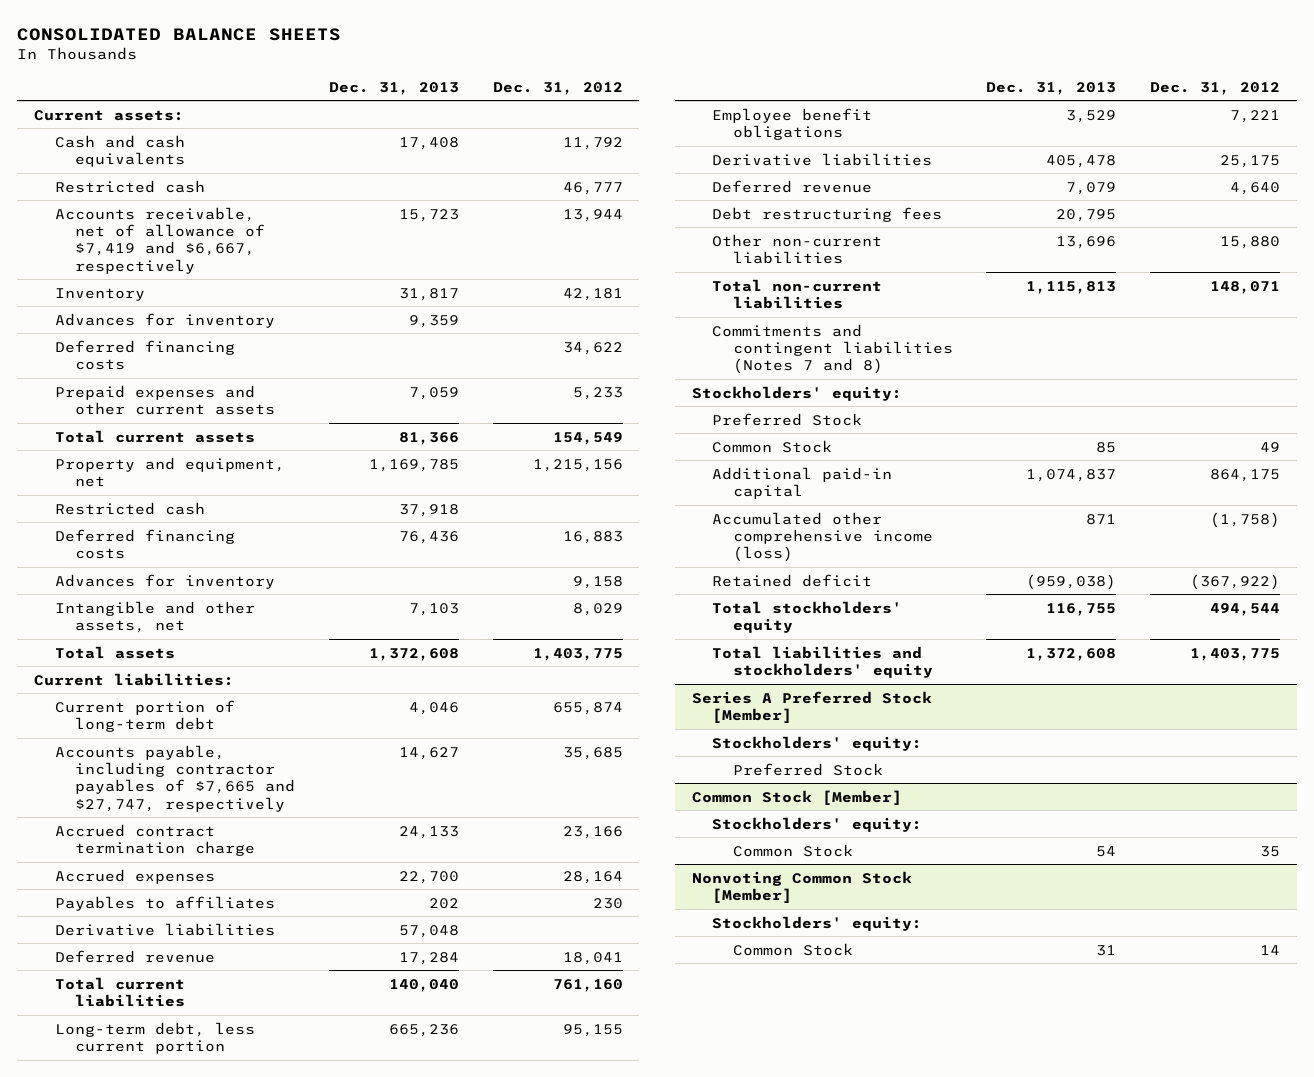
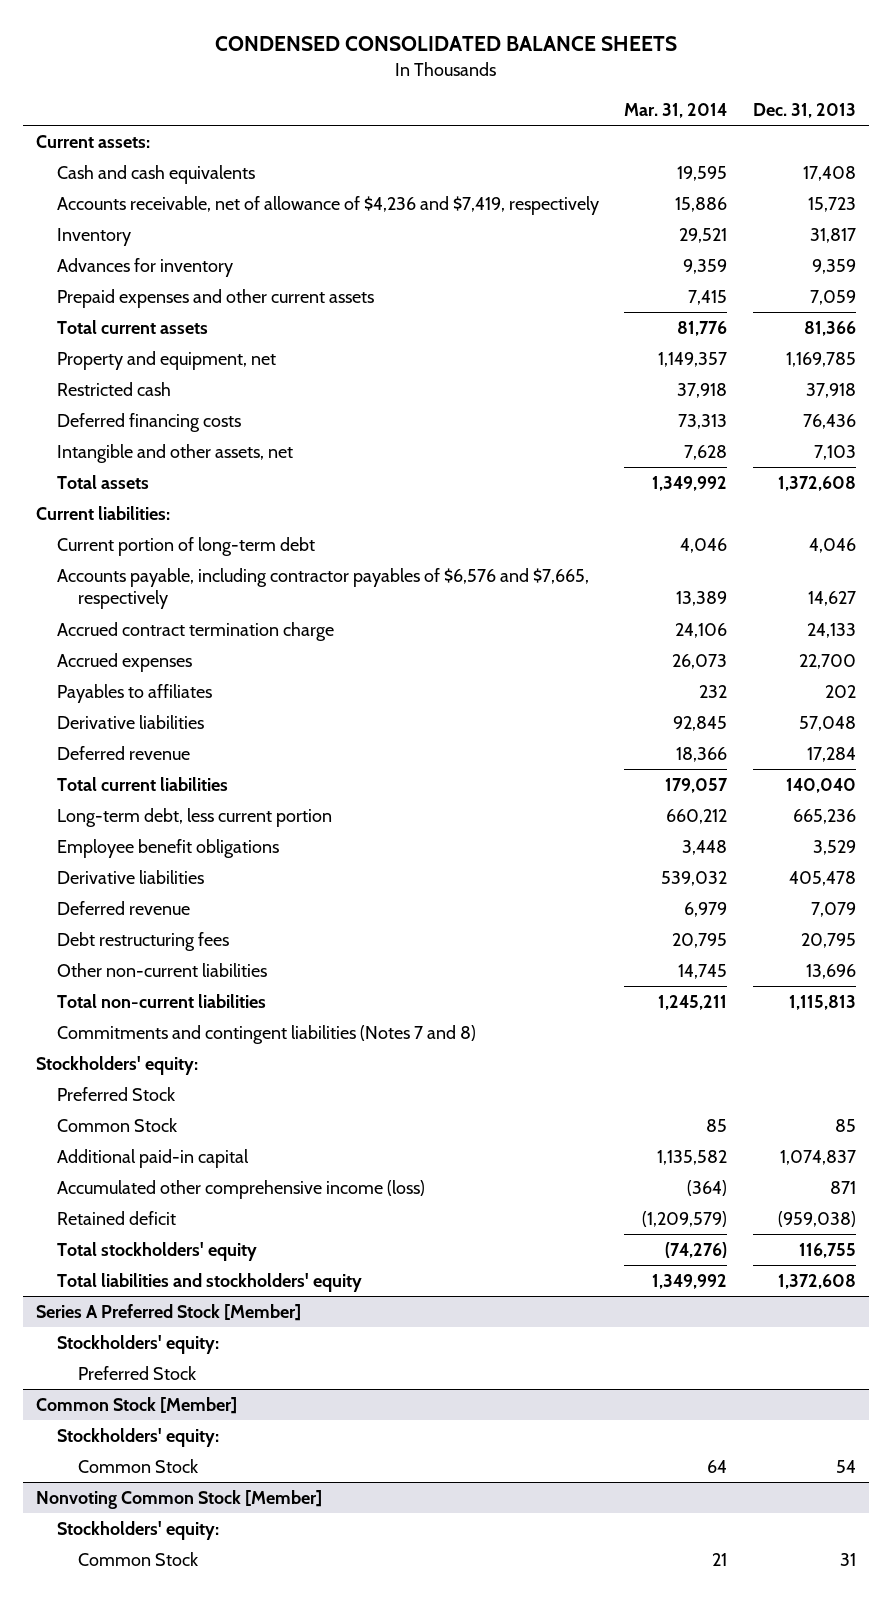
- CONSOLIDATED BALANCE SHEETS
+ CONDENSED CONSOLIDATED BALANCE SHEETS
- | Dec. 31, 2013 | Dec. 31, 2012
+ | Mar. 31, 2014 | Dec. 31, 2013
- Restricted cash | | 46,777
- Accounts receivable, net of allowance of $7,419 and $6,667, respectively | 15,723 | 13,944
+ Accounts receivable, net of allowance of $4,236 and $7,419, respectively | 15,886 | 15,723
- Deferred financing costs | | 34,622
- Advances for inventory | | 9,158
- Accounts payable, including contractor payables of $7,665 and $27,747, respectively | 14,627 | 35,685
+ Accounts payable, including contractor payables of $6,576 and $7,665, respectively | 13,389 | 14,627

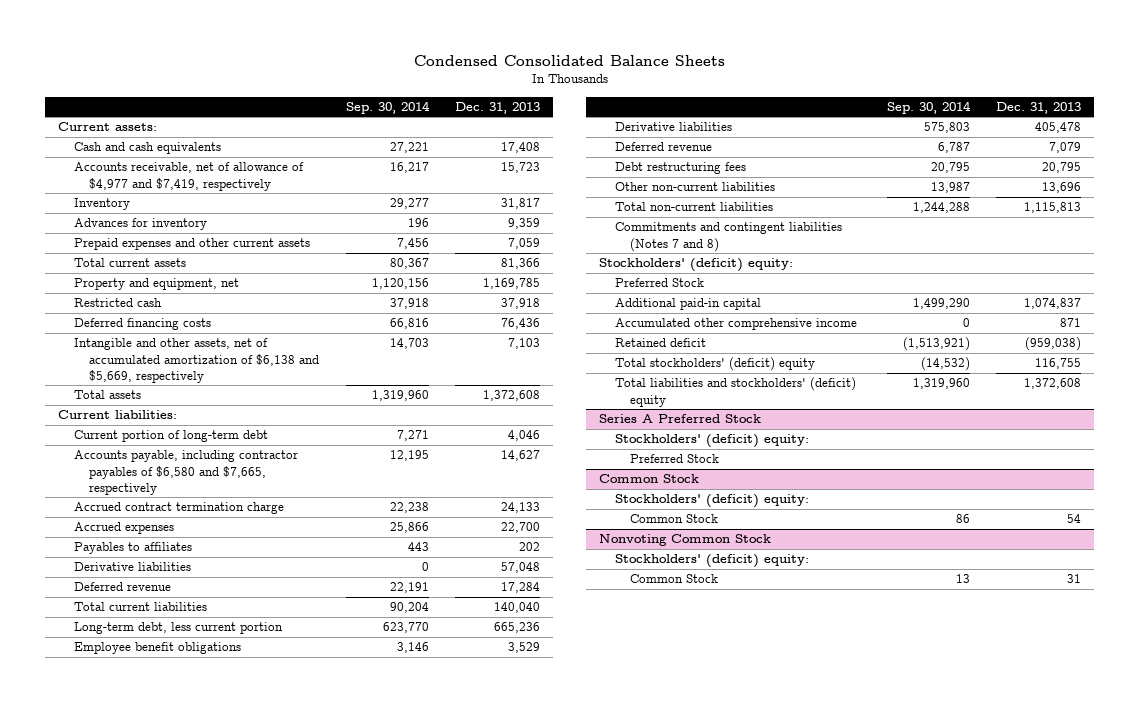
- CONDENSED CONSOLIDATED BALANCE SHEETS
+ Condensed Consolidated Balance Sheets
- | Mar. 31, 2014 | Dec. 31, 2013
+ | Sep. 30, 2014 | Dec. 31, 2013
- Accounts receivable, net of allowance of $4,236 and $7,419, respectively | 15,886 | 15,723
+ Accounts receivable, net of allowance of $4,977 and $7,419, respectively | 16,217 | 15,723
- Intangible and other assets, net | 7,628 | 7,103
+ Intangible and other assets, net of accumulated amortization of $6,138 and $5,669, respectively | 14,703 | 7,103
- Accounts payable, including contractor payables of $6,576 and $7,665, respectively | 13,389 | 14,627
+ Accounts payable, including contractor payables of $6,580 and $7,665, respectively | 12,195 | 14,627
- Stockholders' equity:
+ Stockholders' (deficit) equity:
- Common Stock | 85 | 85
- Accumulated other comprehensive income (loss) | (364) | 871
+ Accumulated other comprehensive income | 0 | 871
- Total stockholders' equity | (74,276) | 116,755
- Total liabilities and stockholders' equity | 1,349,992 | 1,372,608
- Series A Preferred Stock [Member]
- Stockholders' equity:
+ Total stockholders' (deficit) equity | (14,532) | 116,755
+ Total liabilities and stockholders' (deficit) equity | 1,319,960 | 1,372,608
+ Series A Preferred Stock
+ Stockholders' (deficit) equity:
- Common Stock [Member]
- Stockholders' equity:
+ Common Stock
+ Stockholders' (deficit) equity:
- Nonvoting Common Stock [Member]
- Stockholders' equity:
+ Nonvoting Common Stock
+ Stockholders' (deficit) equity:

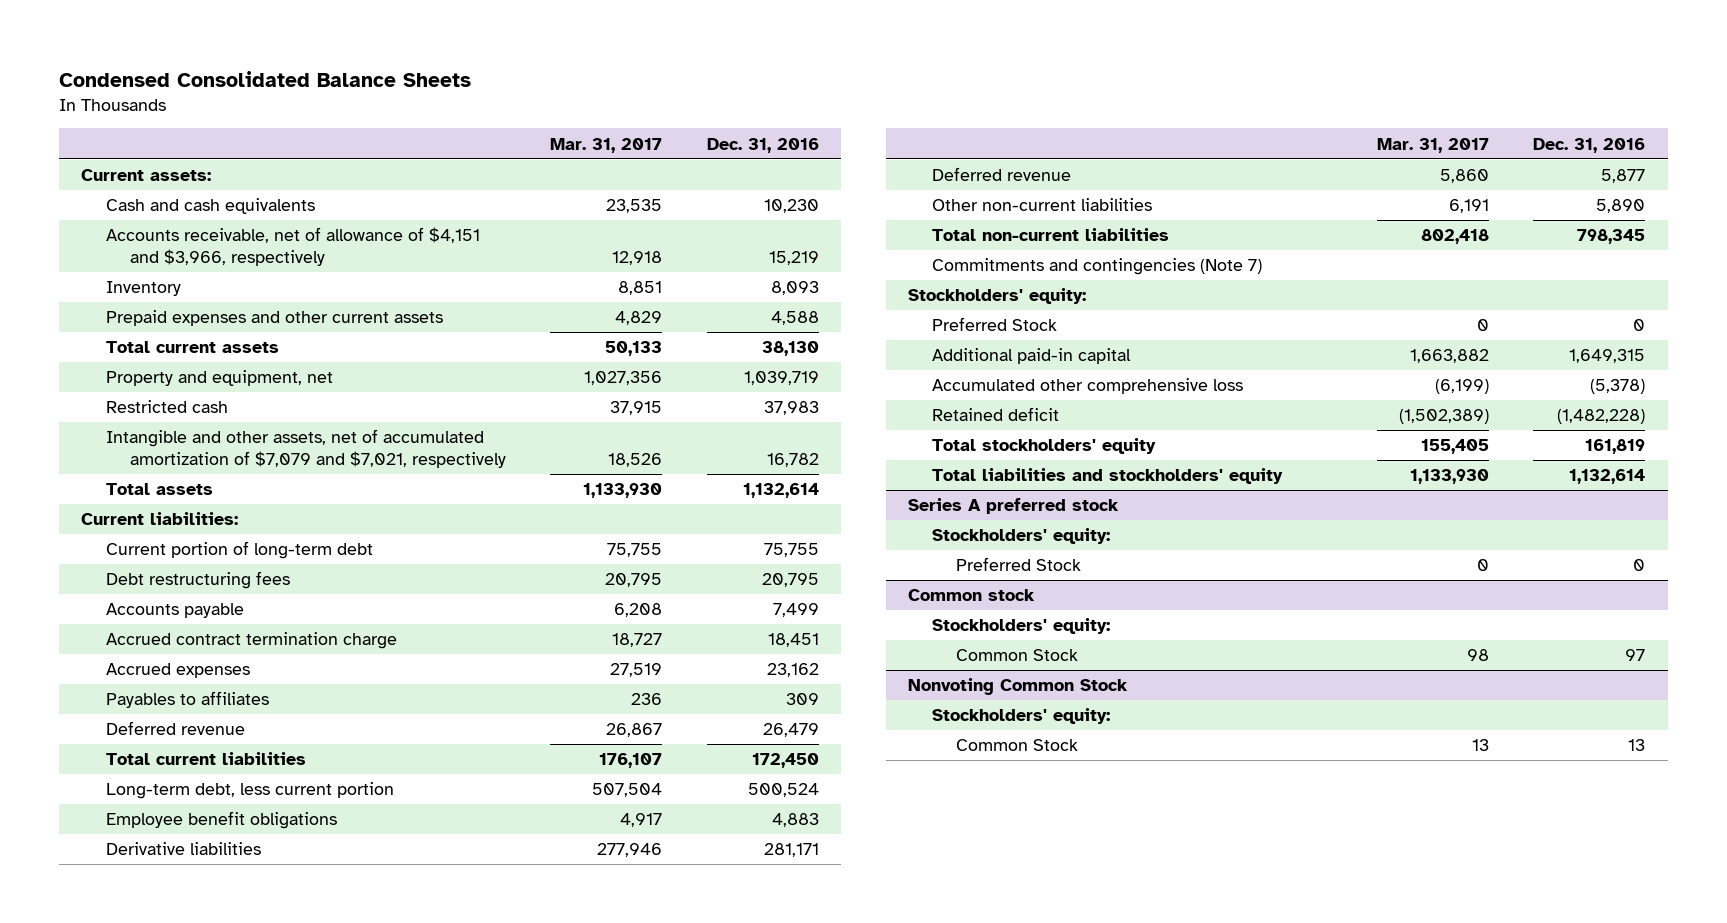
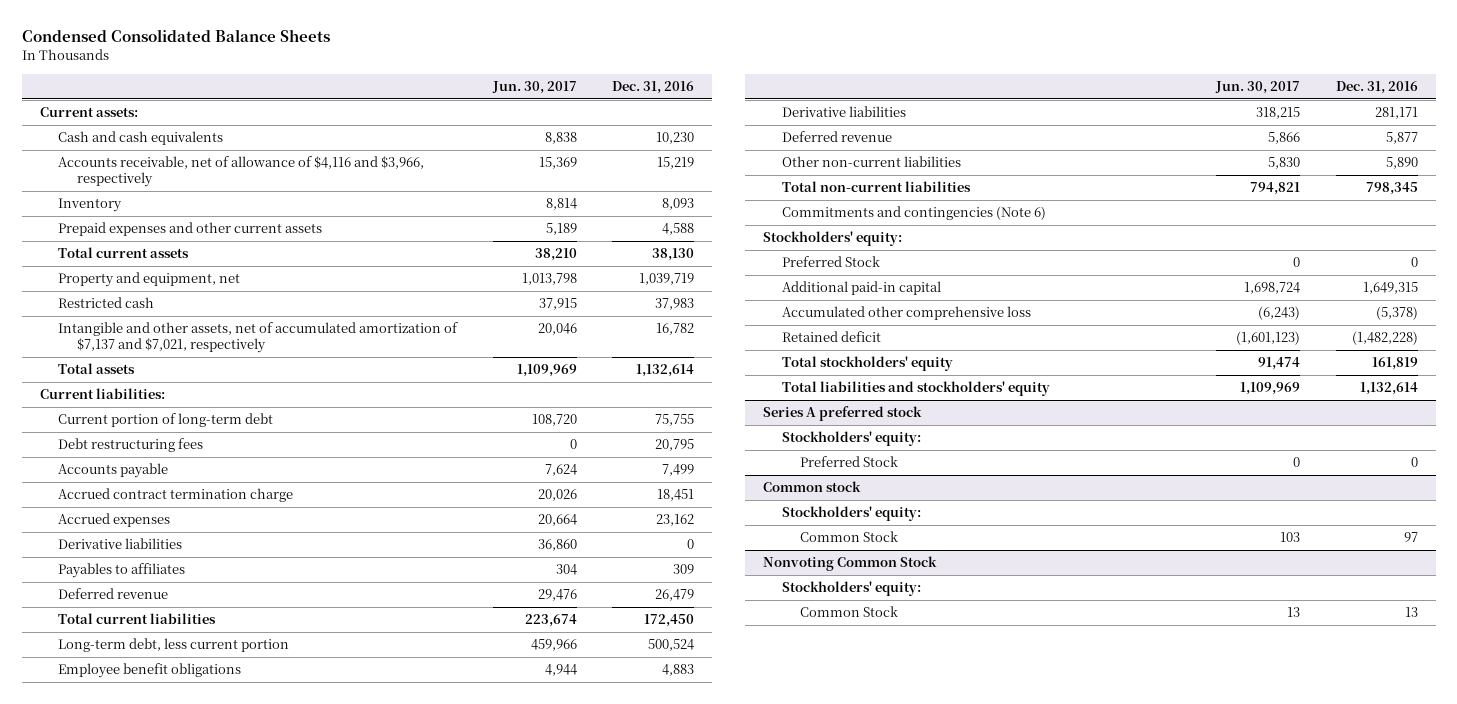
- | Mar. 31, 2017 | Dec. 31, 2016
+ | Jun. 30, 2017 | Dec. 31, 2016
- Accounts receivable, net of allowance of $4,151 and $3,966, respectively | 12,918 | 15,219
+ Accounts receivable, net of allowance of $4,116 and $3,966, respectively | 15,369 | 15,219
- Intangible and other assets, net of accumulated amortization of $7,079 and $7,021, respectively | 18,526 | 16,782
+ Intangible and other assets, net of accumulated amortization of $7,137 and $7,021, respectively | 20,046 | 16,782
+ Derivative liabilities | 36,860 | 0
- Commitments and contingencies (Note 7)
+ Commitments and contingencies (Note 6)

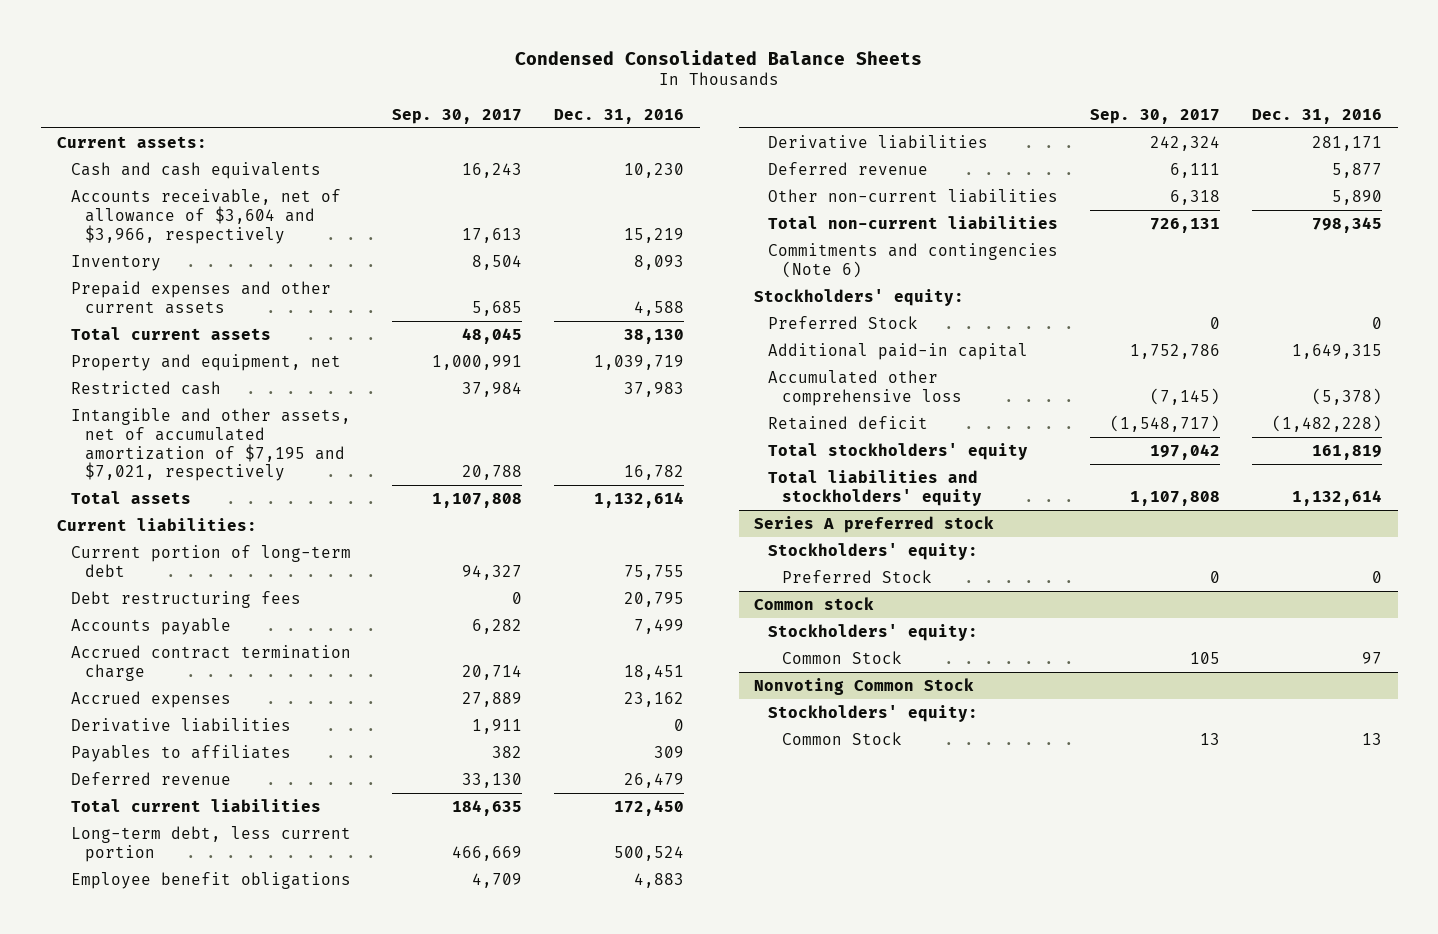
- | Jun. 30, 2017 | Dec. 31, 2016
+ | Sep. 30, 2017 | Dec. 31, 2016
- Accounts receivable, net of allowance of $4,116 and $3,966, respectively | 15,369 | 15,219
+ Accounts receivable, net of allowance of $3,604 and $3,966, respectively | 17,613 | 15,219
- Intangible and other assets, net of accumulated amortization of $7,137 and $7,021, respectively | 20,046 | 16,782
+ Intangible and other assets, net of accumulated amortization of $7,195 and $7,021, respectively | 20,788 | 16,782

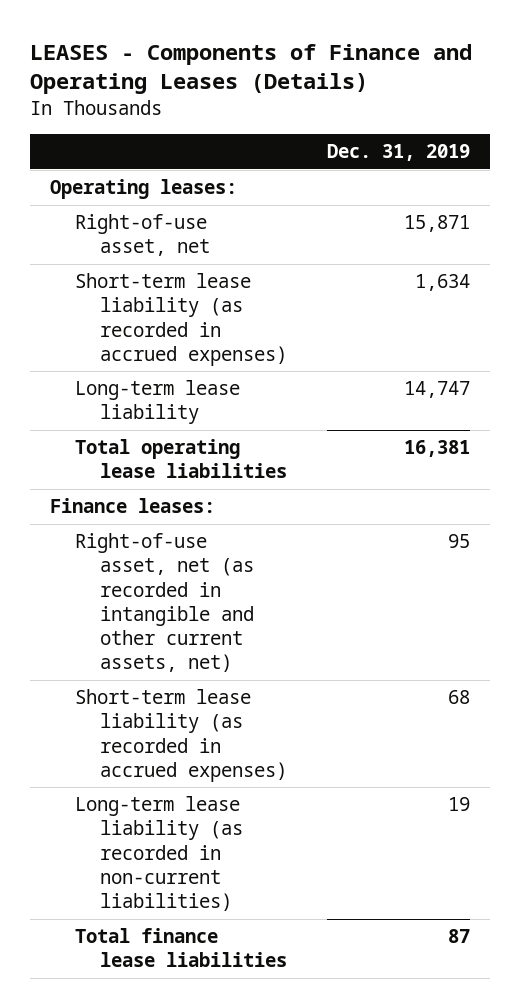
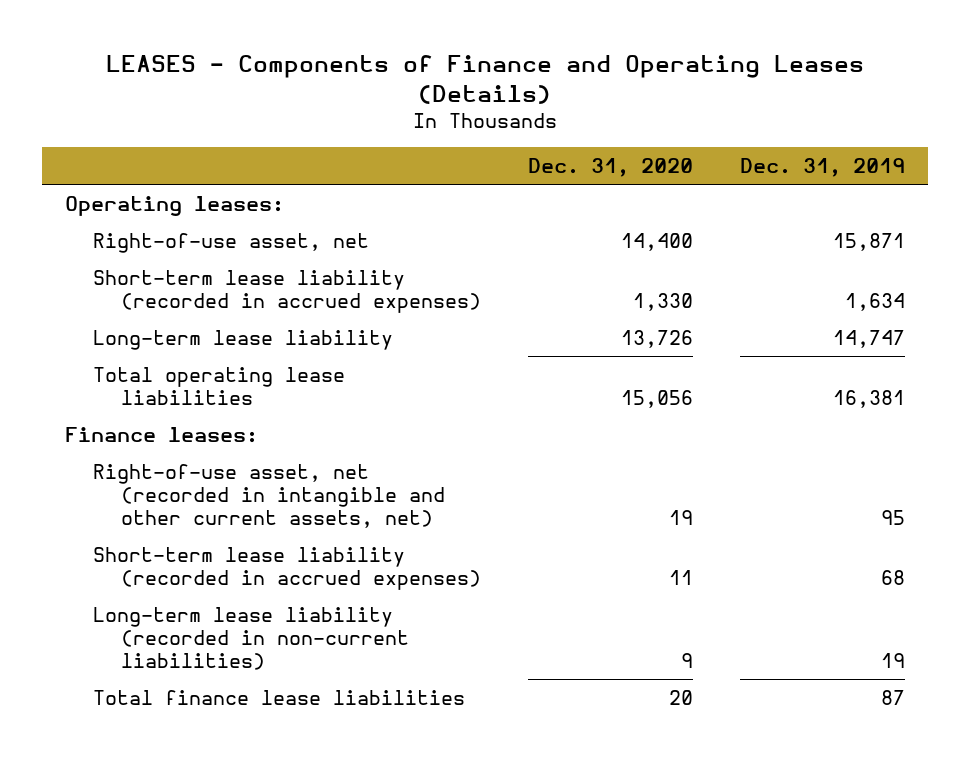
- | Dec. 31, 2019
+ | Dec. 31, 2020 | Dec. 31, 2019
- Short-term lease liability (as recorded in accrued expenses) | 1,634
+ Short-term lease liability (recorded in accrued expenses) | 1,330 | 1,634
- Right-of-use asset, net (as recorded in intangible and other current assets, net) | 95
- Short-term lease liability (as recorded in accrued expenses) | 68
- Long-term lease liability (as recorded in non-current liabilities) | 19
+ Right-of-use asset, net (recorded in intangible and other current assets, net) | 19 | 95
+ Short-term lease liability (recorded in accrued expenses) | 11 | 68
+ Long-term lease liability (recorded in non-current liabilities) | 9 | 19

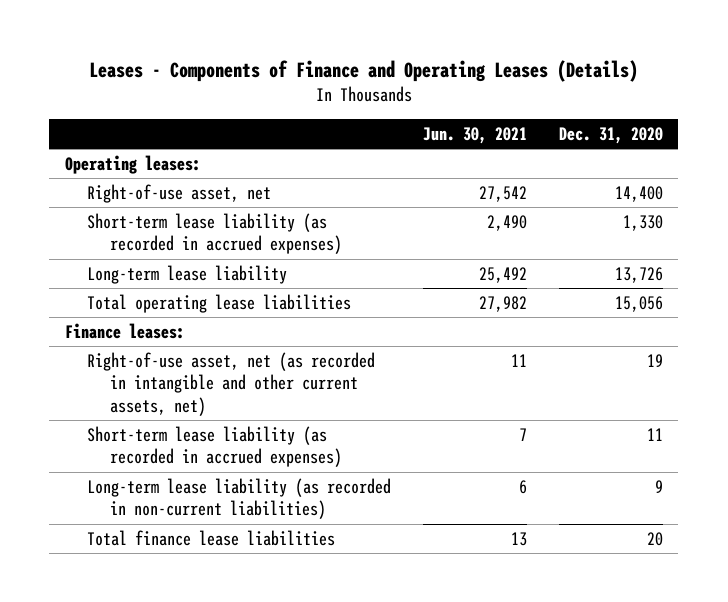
- LEASES - Components of Finance and Operating Leases (Details)
+ Leases - Components of Finance and Operating Leases (Details)
- | Dec. 31, 2020 | Dec. 31, 2019
+ | Jun. 30, 2021 | Dec. 31, 2020
- Short-term lease liability (recorded in accrued expenses) | 1,330 | 1,634
+ Short-term lease liability (as recorded in accrued expenses) | 2,490 | 1,330
- Right-of-use asset, net (recorded in intangible and other current assets, net) | 19 | 95
- Short-term lease liability (recorded in accrued expenses) | 11 | 68
- Long-term lease liability (recorded in non-current liabilities) | 9 | 19
+ Right-of-use asset, net (as recorded in intangible and other current assets, net) | 11 | 19
+ Short-term lease liability (as recorded in accrued expenses) | 7 | 11
+ Long-term lease liability (as recorded in non-current liabilities) | 6 | 9

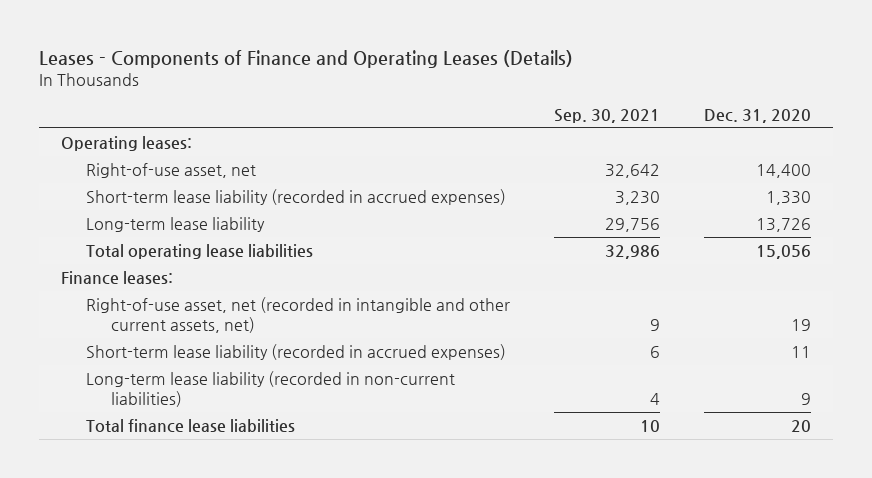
- | Jun. 30, 2021 | Dec. 31, 2020
+ | Sep. 30, 2021 | Dec. 31, 2020
- Short-term lease liability (as recorded in accrued expenses) | 2,490 | 1,330
+ Short-term lease liability (recorded in accrued expenses) | 3,230 | 1,330
- Right-of-use asset, net (as recorded in intangible and other current assets, net) | 11 | 19
- Short-term lease liability (as recorded in accrued expenses) | 7 | 11
- Long-term lease liability (as recorded in non-current liabilities) | 6 | 9
+ Right-of-use asset, net (recorded in intangible and other current assets, net) | 9 | 19
+ Short-term lease liability (recorded in accrued expenses) | 6 | 11
+ Long-term lease liability (recorded in non-current liabilities) | 4 | 9

